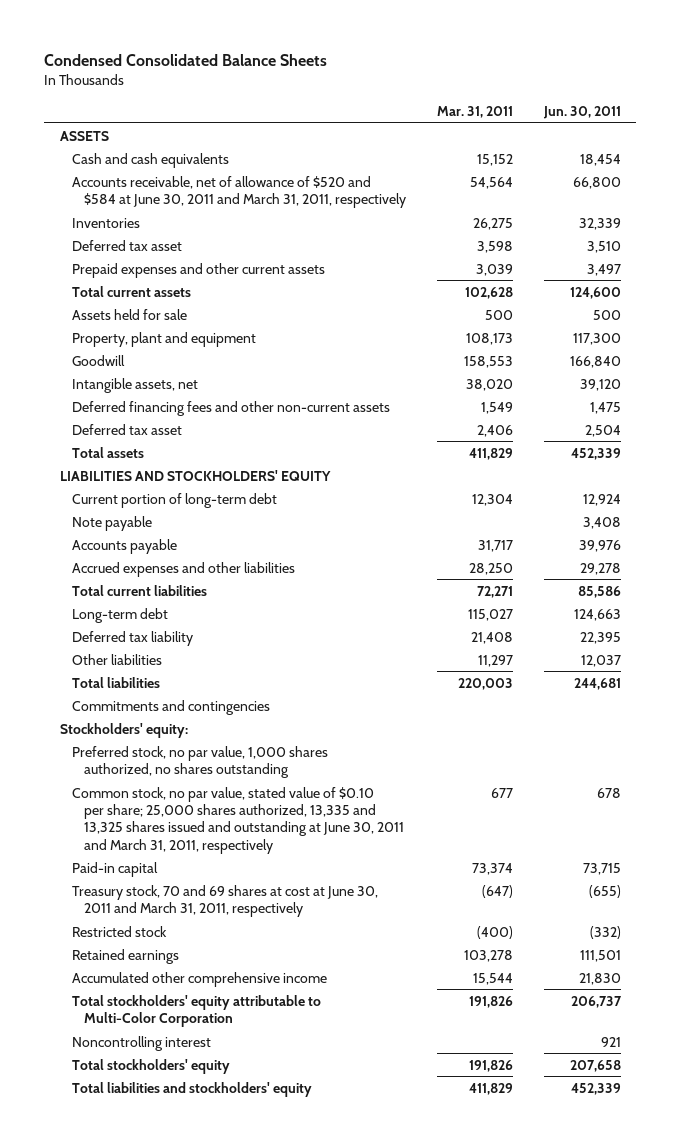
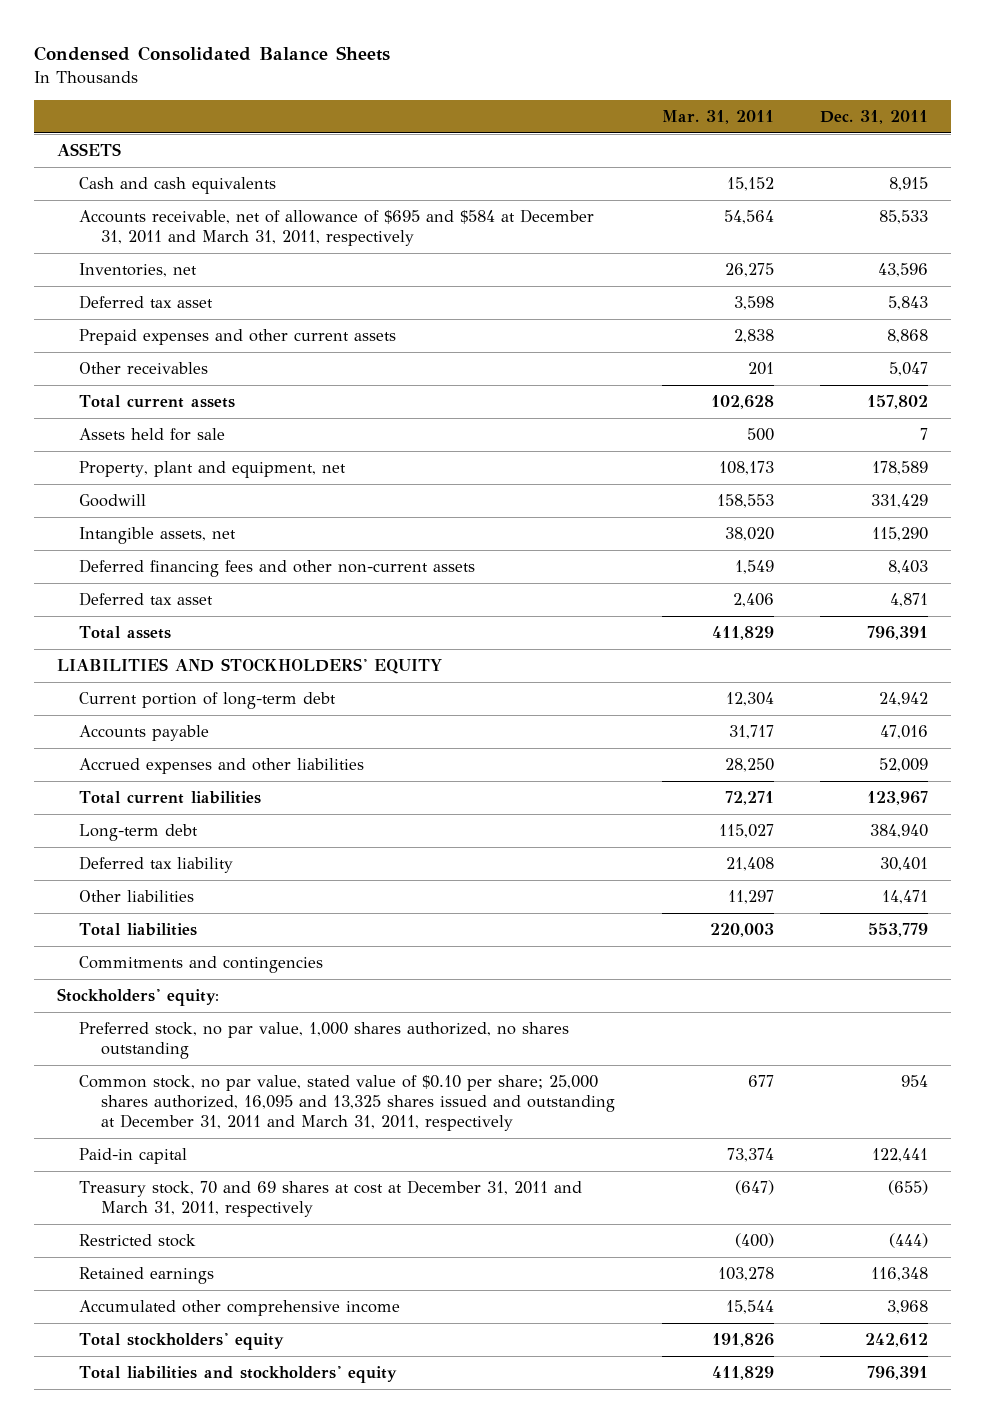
- | Mar. 31, 2011 | Jun. 30, 2011
+ | Mar. 31, 2011 | Dec. 31, 2011
- Accounts receivable, net of allowance of $520 and $584 at June 30, 2011 and March 31, 2011, respectively | 54,564 | 66,800
- Inventories | 26,275 | 32,339
+ Accounts receivable, net of allowance of $695 and $584 at December 31, 2011 and March 31, 2011, respectively | 54,564 | 85,533
+ Inventories, net | 26,275 | 43,596
- Prepaid expenses and other current assets | 3,039 | 3,497
+ Prepaid expenses and other current assets | 2,838 | 8,868
+ Other receivables | 201 | 5,047
- Property, plant and equipment | 108,173 | 117,300
+ Property, plant and equipment, net | 108,173 | 178,589
- Note payable | | 3,408
- Common stock, no par value, stated value of $0.10 per share; 25,000 shares authorized, 13,335 and 13,325 shares issued and outstanding at June 30, 2011 and March 31, 2011, respectively | 677 | 678
+ Common stock, no par value, stated value of $0.10 per share; 25,000 shares authorized, 16,095 and 13,325 shares issued and outstanding at December 31, 2011 and March 31, 2011, respectively | 677 | 954
- Treasury stock, 70 and 69 shares at cost at June 30, 2011 and March 31, 2011, respectively | (647) | (655)
+ Treasury stock, 70 and 69 shares at cost at December 31, 2011 and March 31, 2011, respectively | (647) | (655)
- Total stockholders' equity attributable to Multi-Color Corporation | 191,826 | 206,737
- Noncontrolling interest | | 921

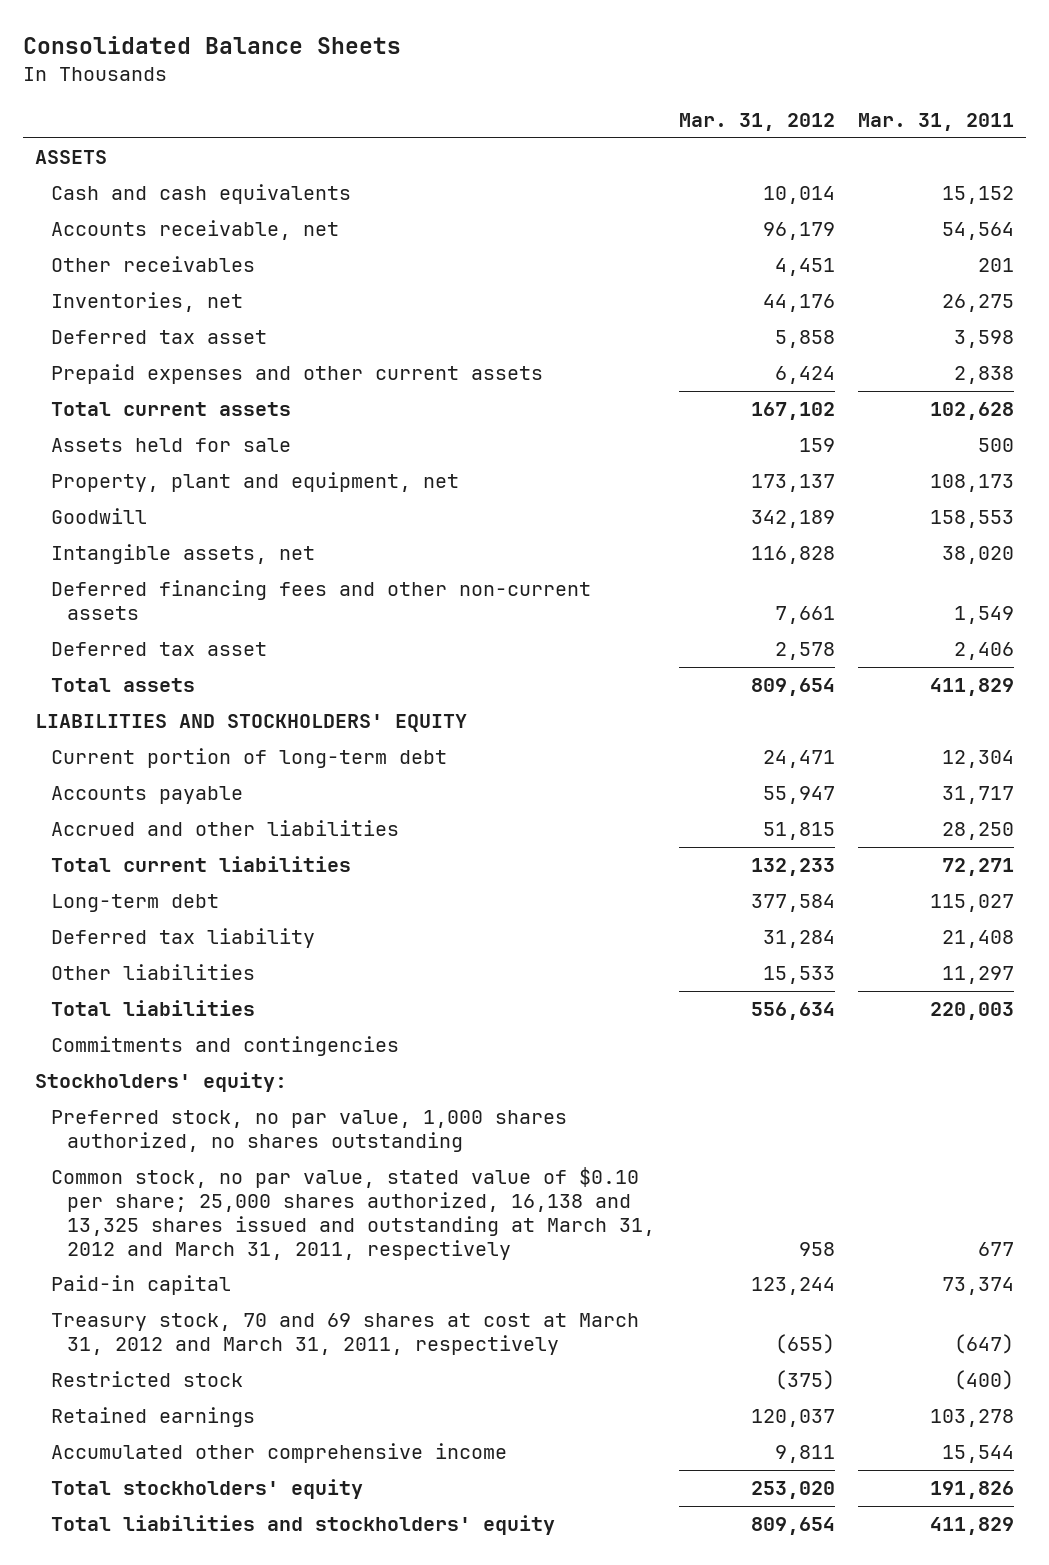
- Condensed Consolidated Balance Sheets
+ Consolidated Balance Sheets
- | Mar. 31, 2011 | Dec. 31, 2011
+ | Mar. 31, 2012 | Mar. 31, 2011
- Accounts receivable, net of allowance of $695 and $584 at December 31, 2011 and March 31, 2011, respectively | 54,564 | 85,533
+ Accounts receivable, net | 96,179 | 54,564
moved up: Other receivables | 4,451 | 201
- Accrued expenses and other liabilities | 28,250 | 52,009
+ Accrued and other liabilities | 51,815 | 28,250
- Common stock, no par value, stated value of $0.10 per share; 25,000 shares authorized, 16,095 and 13,325 shares issued and outstanding at December 31, 2011 and March 31, 2011, respectively | 677 | 954
+ Common stock, no par value, stated value of $0.10 per share; 25,000 shares authorized, 16,138 and 13,325 shares issued and outstanding at March 31, 2012 and March 31, 2011, respectively | 958 | 677
- Treasury stock, 70 and 69 shares at cost at December 31, 2011 and March 31, 2011, respectively | (647) | (655)
+ Treasury stock, 70 and 69 shares at cost at March 31, 2012 and March 31, 2011, respectively | (655) | (647)

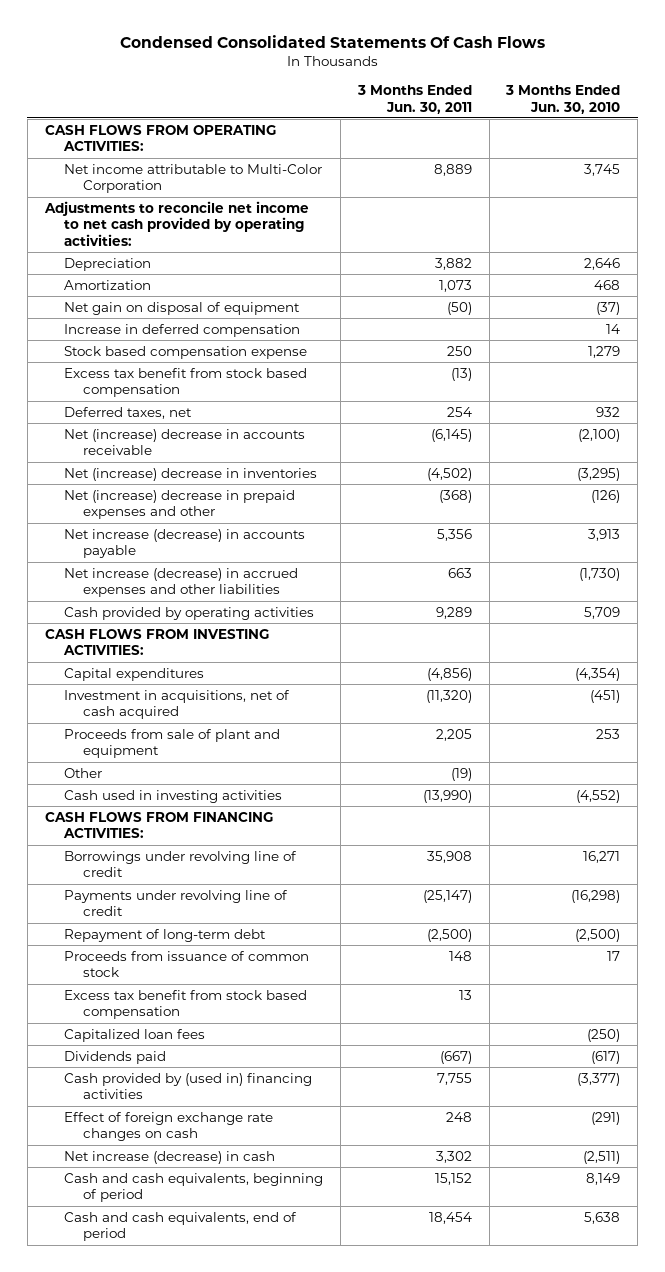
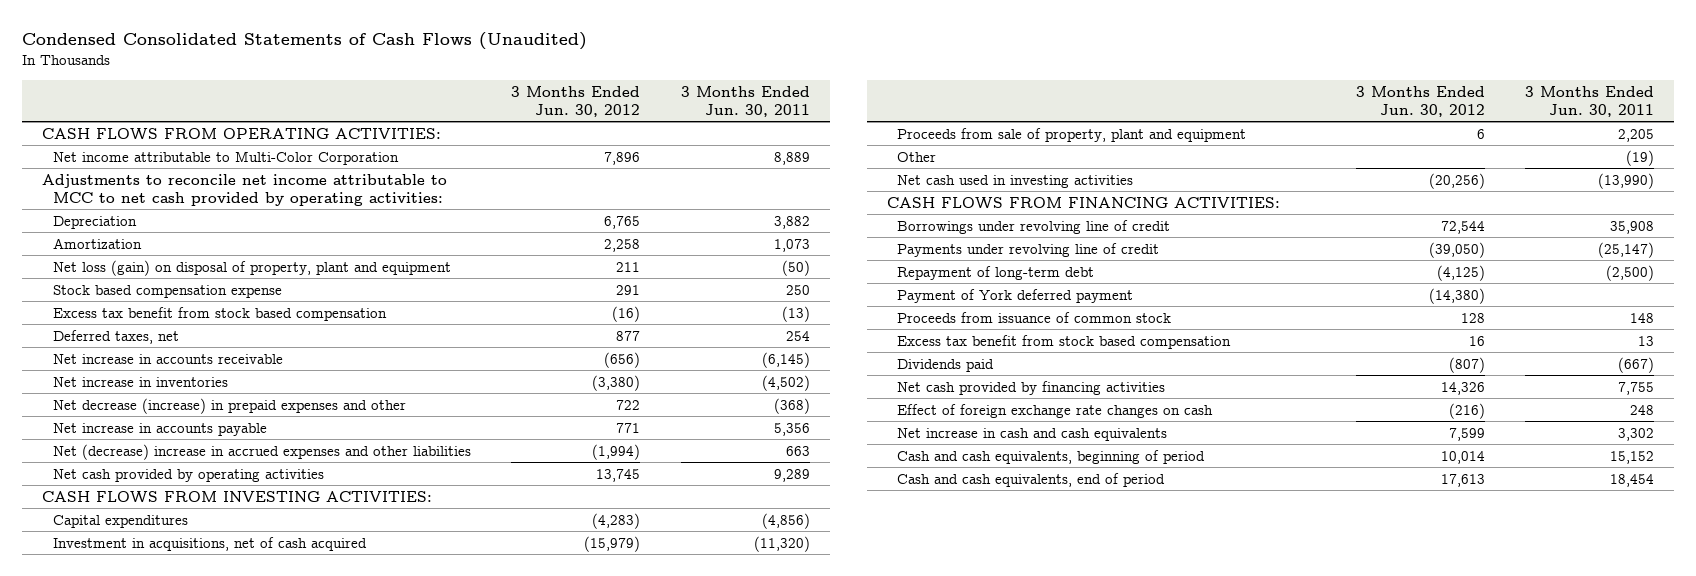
- Condensed Consolidated Statements Of Cash Flows
+ Condensed Consolidated Statements of Cash Flows (Unaudited)
- | 3 Months Ended Jun. 30, 2011 | 3 Months Ended Jun. 30, 2010
+ | 3 Months Ended Jun. 30, 2012 | 3 Months Ended Jun. 30, 2011
- Adjustments to reconcile net income to net cash provided by operating activities:
+ Adjustments to reconcile net income attributable to MCC to net cash provided by operating activities:
- Net gain on disposal of equipment | (50) | (37)
- Increase in deferred compensation | | 14
+ Net loss (gain) on disposal of property, plant and equipment | 211 | (50)
- Net (increase) decrease in accounts receivable | (6,145) | (2,100)
- Net (increase) decrease in inventories | (4,502) | (3,295)
- Net (increase) decrease in prepaid expenses and other | (368) | (126)
- Net increase (decrease) in accounts payable | 5,356 | 3,913
- Net increase (decrease) in accrued expenses and other liabilities | 663 | (1,730)
- Cash provided by operating activities | 9,289 | 5,709
+ Net increase in accounts receivable | (656) | (6,145)
+ Net increase in inventories | (3,380) | (4,502)
+ Net decrease (increase) in prepaid expenses and other | 722 | (368)
+ Net increase in accounts payable | 771 | 5,356
+ Net (decrease) increase in accrued expenses and other liabilities | (1,994) | 663
+ Net cash provided by operating activities | 13,745 | 9,289
- Proceeds from sale of plant and equipment | 2,205 | 253
+ Proceeds from sale of property, plant and equipment | 6 | 2,205
- Cash used in investing activities | (13,990) | (4,552)
+ Net cash used in investing activities | (20,256) | (13,990)
+ Payment of York deferred payment | (14,380) |
- Capitalized loan fees | | (250)
- Cash provided by (used in) financing activities | 7,755 | (3,377)
+ Net cash provided by financing activities | 14,326 | 7,755
- Net increase (decrease) in cash | 3,302 | (2,511)
+ Net increase in cash and cash equivalents | 7,599 | 3,302

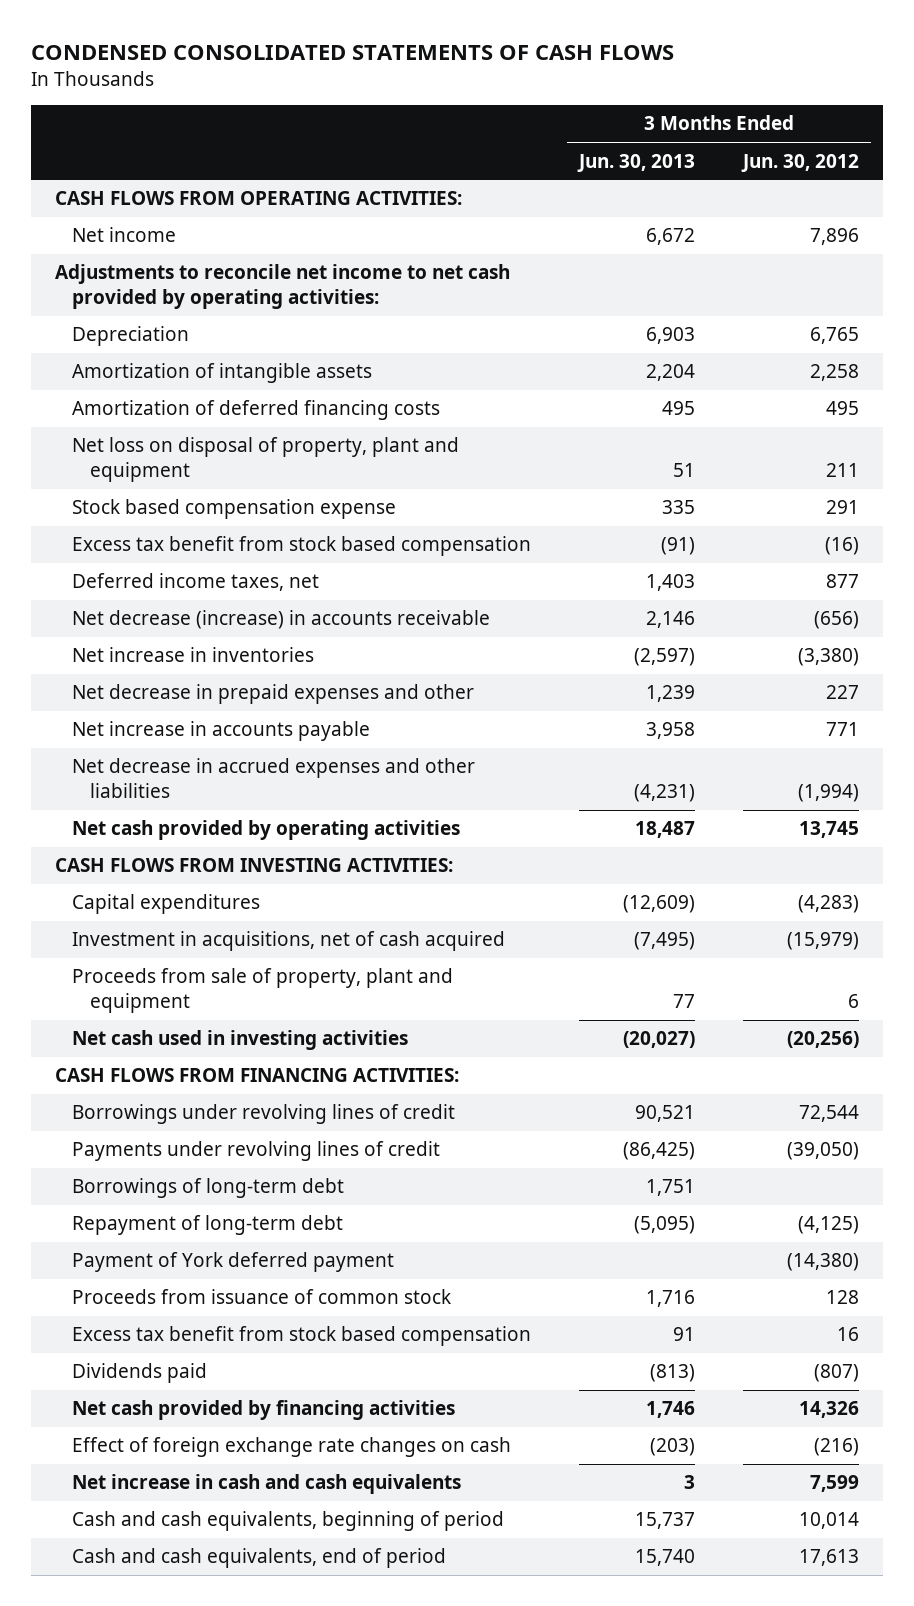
- Condensed Consolidated Statements of Cash Flows (Unaudited)
+ CONDENSED CONSOLIDATED STATEMENTS OF CASH FLOWS
- | 3 Months Ended Jun. 30, 2012 | 3 Months Ended Jun. 30, 2011
+ | 3 Months Ended Jun. 30, 2013 | 3 Months Ended Jun. 30, 2012
- Net income attributable to Multi-Color Corporation | 7,896 | 8,889
- Adjustments to reconcile net income attributable to MCC to net cash provided by operating activities:
+ Net income | 6,672 | 7,896
+ Adjustments to reconcile net income to net cash provided by operating activities:
- Amortization | 2,258 | 1,073
- Net loss (gain) on disposal of property, plant and equipment | 211 | (50)
+ Amortization of intangible assets | 2,204 | 2,258
+ Amortization of deferred financing costs | 495 | 495
+ Net loss on disposal of property, plant and equipment | 51 | 211
- Deferred taxes, net | 877 | 254
- Net increase in accounts receivable | (656) | (6,145)
+ Deferred income taxes, net | 1,403 | 877
+ Net decrease (increase) in accounts receivable | 2,146 | (656)
- Net decrease (increase) in prepaid expenses and other | 722 | (368)
+ Net decrease in prepaid expenses and other | 1,239 | 227
- Net (decrease) increase in accrued expenses and other liabilities | (1,994) | 663
+ Net decrease in accrued expenses and other liabilities | (4,231) | (1,994)
- Other | | (19)
- Borrowings under revolving line of credit | 72,544 | 35,908
- Payments under revolving line of credit | (39,050) | (25,147)
+ Borrowings under revolving lines of credit | 90,521 | 72,544
+ Payments under revolving lines of credit | (86,425) | (39,050)
+ Borrowings of long-term debt | 1,751 |

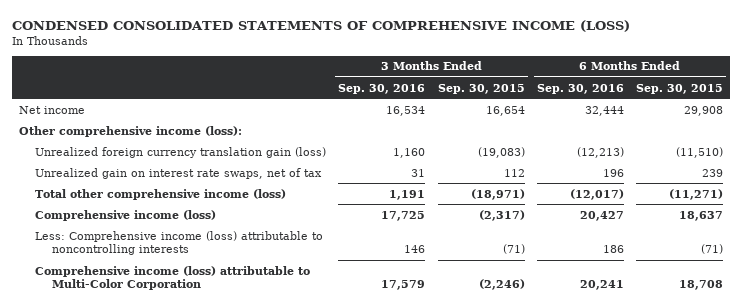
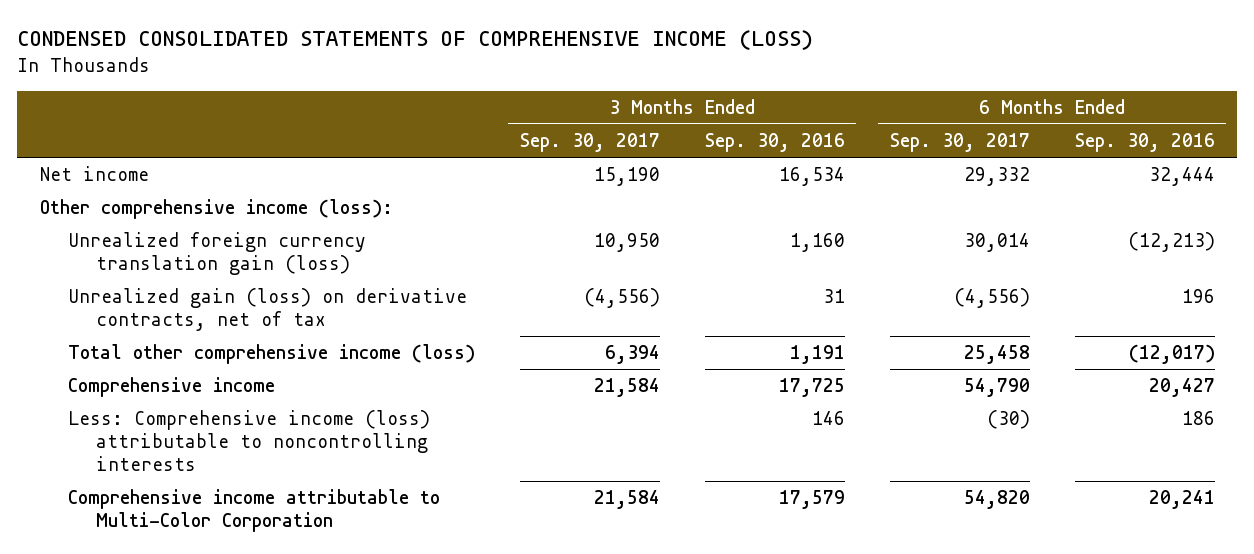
- | 3 Months Ended Sep. 30, 2016 | 3 Months Ended Sep. 30, 2015 | 6 Months Ended Sep. 30, 2016 | 6 Months Ended Sep. 30, 2015
+ | 3 Months Ended Sep. 30, 2017 | 3 Months Ended Sep. 30, 2016 | 6 Months Ended Sep. 30, 2017 | 6 Months Ended Sep. 30, 2016
- Unrealized gain on interest rate swaps, net of tax | 31 | 112 | 196 | 239
+ Unrealized gain (loss) on derivative contracts, net of tax | (4,556) | 31 | (4,556) | 196
- Comprehensive income (loss) | 17,725 | (2,317) | 20,427 | 18,637
+ Comprehensive income | 21,584 | 17,725 | 54,790 | 20,427
- Comprehensive income (loss) attributable to Multi-Color Corporation | 17,579 | (2,246) | 20,241 | 18,708
+ Comprehensive income attributable to Multi-Color Corporation | 21,584 | 17,579 | 54,820 | 20,241

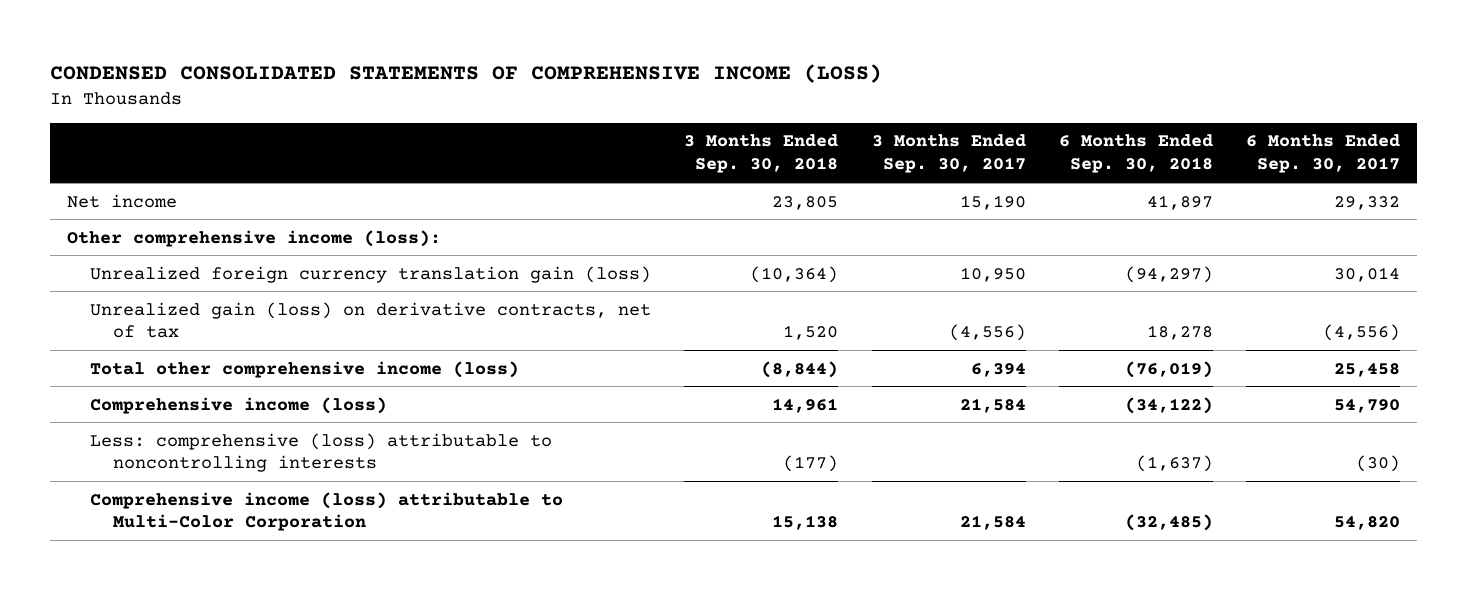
- | 3 Months Ended Sep. 30, 2017 | 3 Months Ended Sep. 30, 2016 | 6 Months Ended Sep. 30, 2017 | 6 Months Ended Sep. 30, 2016
+ | 3 Months Ended Sep. 30, 2018 | 3 Months Ended Sep. 30, 2017 | 6 Months Ended Sep. 30, 2018 | 6 Months Ended Sep. 30, 2017
- Comprehensive income | 21,584 | 17,725 | 54,790 | 20,427
- Less: Comprehensive income (loss) attributable to noncontrolling interests | | 146 | (30) | 186
- Comprehensive income attributable to Multi-Color Corporation | 21,584 | 17,579 | 54,820 | 20,241
+ Comprehensive income (loss) | 14,961 | 21,584 | (34,122) | 54,790
+ Less: comprehensive (loss) attributable to noncontrolling interests | (177) | | (1,637) | (30)
+ Comprehensive income (loss) attributable to Multi-Color Corporation | 15,138 | 21,584 | (32,485) | 54,820

